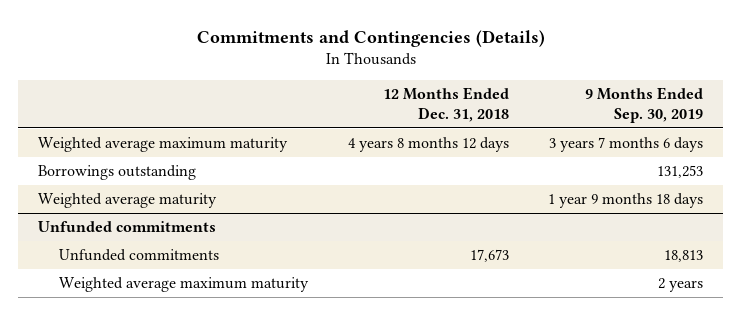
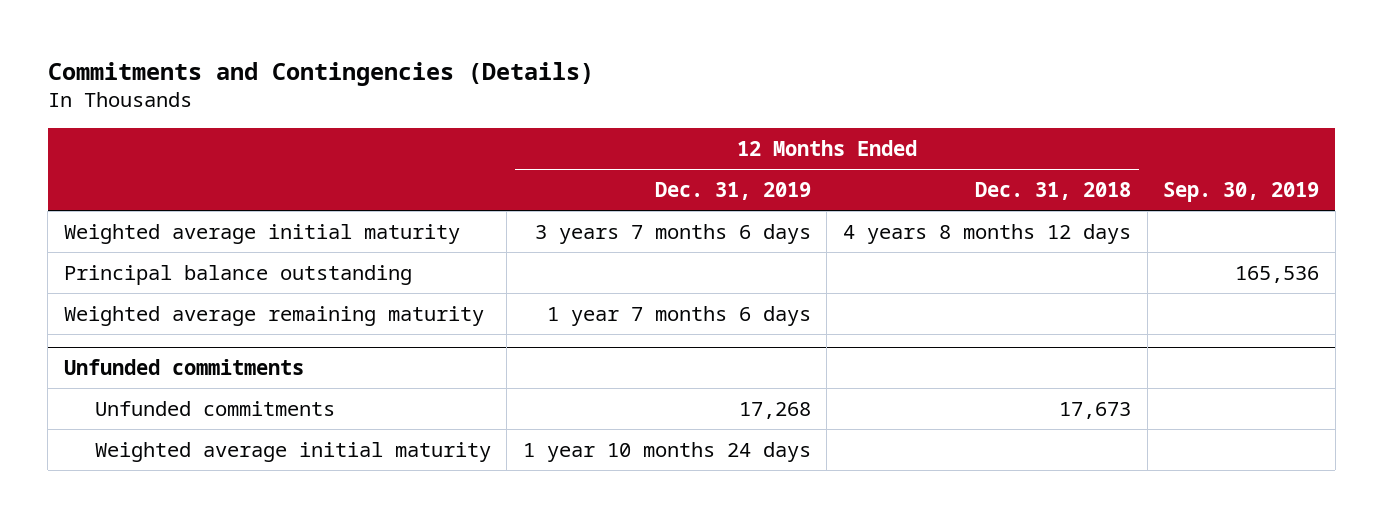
- | 12 Months Ended Dec. 31, 2018 | 9 Months Ended Sep. 30, 2019
+ | 12 Months Ended Dec. 31, 2019 | 12 Months Ended Dec. 31, 2018 | Sep. 30, 2019
- Weighted average maximum maturity | 4 years 8 months 12 days | 3 years 7 months 6 days
- Borrowings outstanding | | 131,253
- Weighted average maturity | | 1 year 9 months 18 days
+ Weighted average initial maturity | 3 years 7 months 6 days | 4 years 8 months 12 days |
+ Principal balance outstanding | | | 165,536
+ Weighted average remaining maturity | 1 year 7 months 6 days | |
@ Unfunded commitments
- Weighted average maximum maturity | | 2 years
+ Weighted average initial maturity | 1 year 10 months 24 days | |

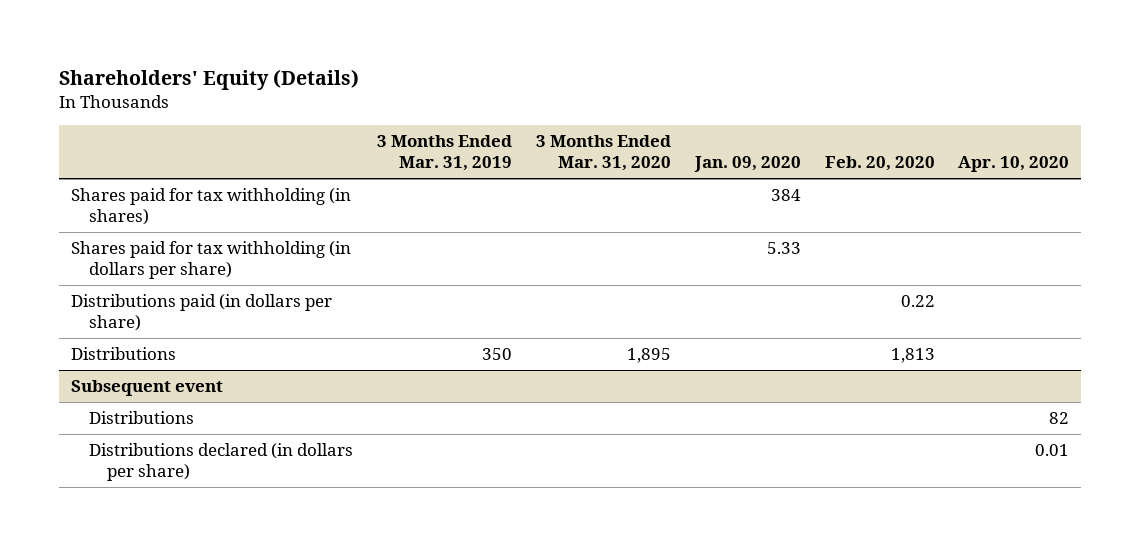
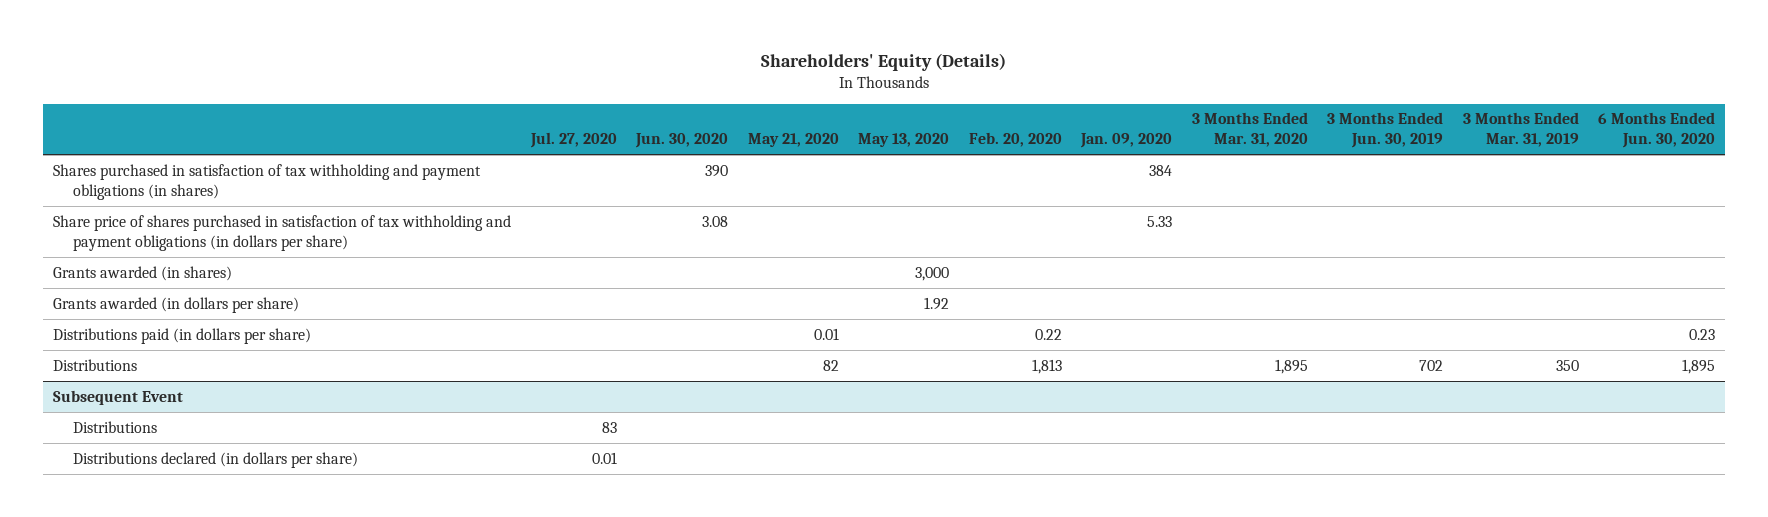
- | 3 Months Ended Mar. 31, 2019 | 3 Months Ended Mar. 31, 2020 | Jan. 09, 2020 | Feb. 20, 2020 | Apr. 10, 2020
+ | Jul. 27, 2020 | Jun. 30, 2020 | May 21, 2020 | May 13, 2020 | Feb. 20, 2020 | Jan. 09, 2020 | 3 Months Ended Mar. 31, 2020 | 3 Months Ended Jun. 30, 2019 | 3 Months Ended Mar. 31, 2019 | 6 Months Ended Jun. 30, 2020
- Shares paid for tax withholding (in shares) | | | 384 | |
- Shares paid for tax withholding (in dollars per share) | | | 5.33 | |
+ Shares purchased in satisfaction of tax withholding and payment obligations (in shares) | | 390 | | | | 384 | | | |
+ Share price of shares purchased in satisfaction of tax withholding and payment obligations (in dollars per share) | | 3.08 | | | | 5.33 | | | |
+ Grants awarded (in shares) | | | | 3,000 | | | | | |
+ Grants awarded (in dollars per share) | | | | 1.92 | | | | | |
- Subsequent event
+ Subsequent Event

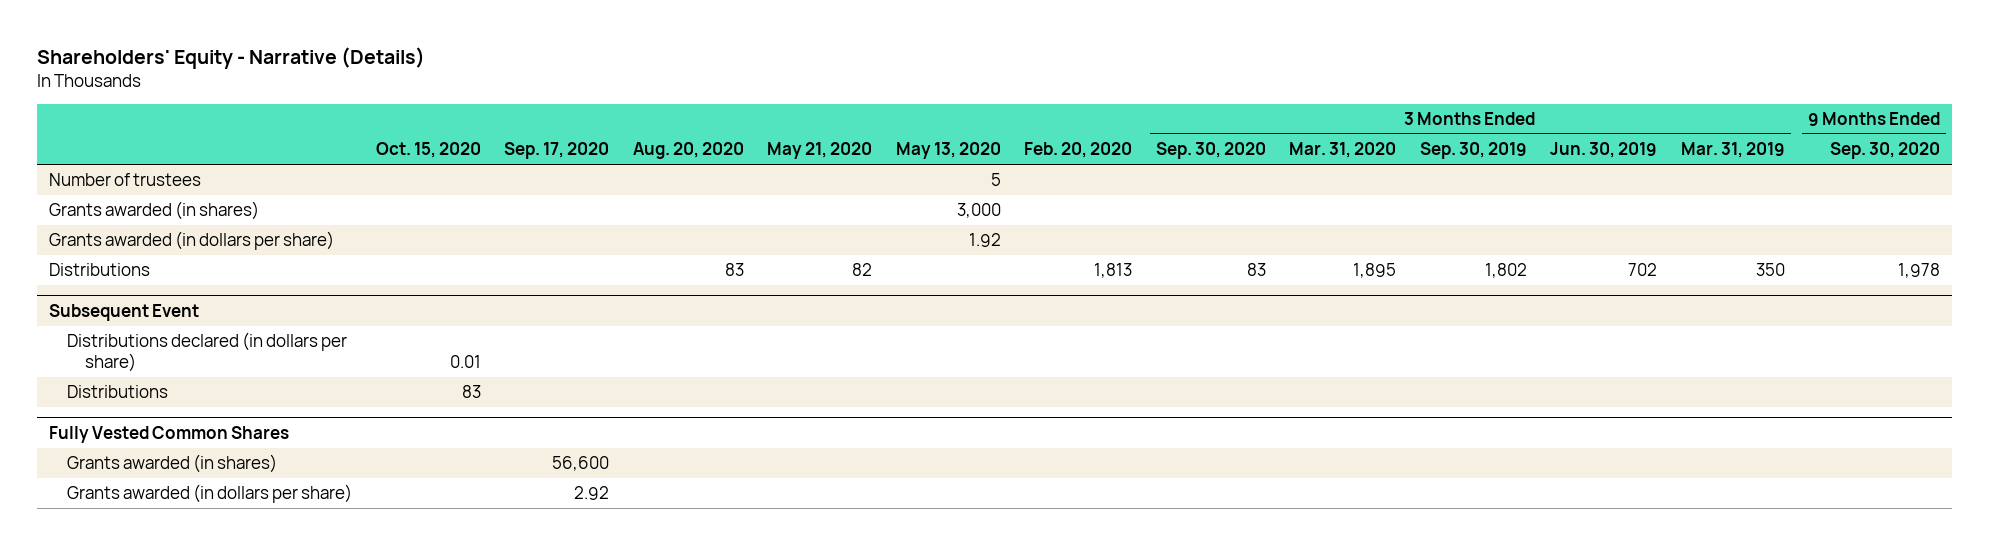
- Shareholders' Equity (Details)
+ Shareholders' Equity - Narrative (Details)
- | Jul. 27, 2020 | Jun. 30, 2020 | May 21, 2020 | May 13, 2020 | Feb. 20, 2020 | Jan. 09, 2020 | 3 Months Ended Mar. 31, 2020 | 3 Months Ended Jun. 30, 2019 | 3 Months Ended Mar. 31, 2019 | 6 Months Ended Jun. 30, 2020
+ | Oct. 15, 2020 | Sep. 17, 2020 | Aug. 20, 2020 | May 21, 2020 | May 13, 2020 | Feb. 20, 2020 | 3 Months Ended Sep. 30, 2020 | 3 Months Ended Mar. 31, 2020 | 3 Months Ended Sep. 30, 2019 | 3 Months Ended Jun. 30, 2019 | 3 Months Ended Mar. 31, 2019 | 9 Months Ended Sep. 30, 2020
- Shares purchased in satisfaction of tax withholding and payment obligations (in shares) | | 390 | | | | 384 | | | |
- Share price of shares purchased in satisfaction of tax withholding and payment obligations (in dollars per share) | | 3.08 | | | | 5.33 | | | |
+ Number of trustees | | | | | 5 | | | | | | |
- Distributions paid (in dollars per share) | | | 0.01 | | 0.22 | | | | | 0.23
@ Subsequent Event
moved down: Distributions | 83 | | | | | | | | | | |
+ Fully Vested Common Shares
+ Grants awarded (in shares) | | 56,600 | | | | | | | | | |
+ Grants awarded (in dollars per share) | | 2.92 | | | | | | | | | |

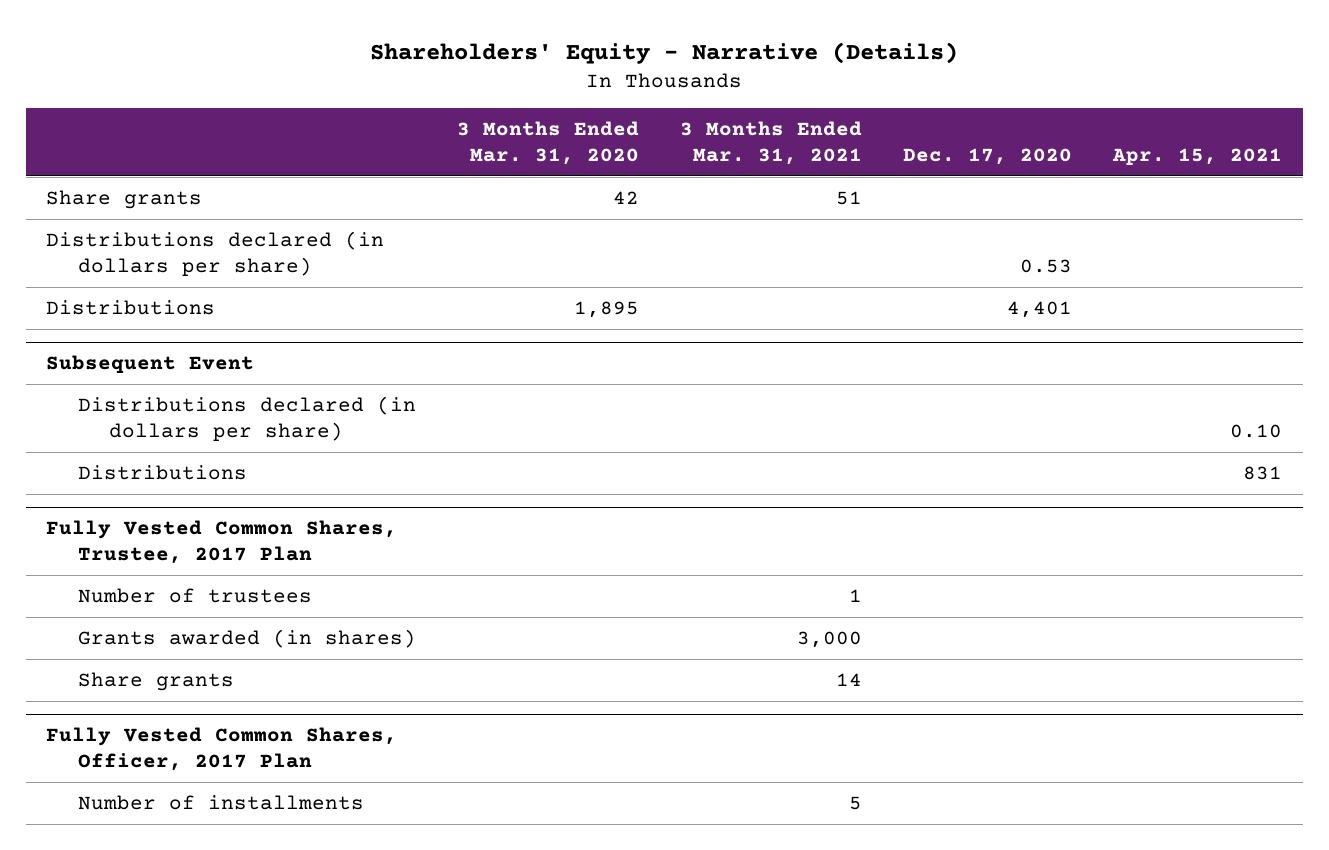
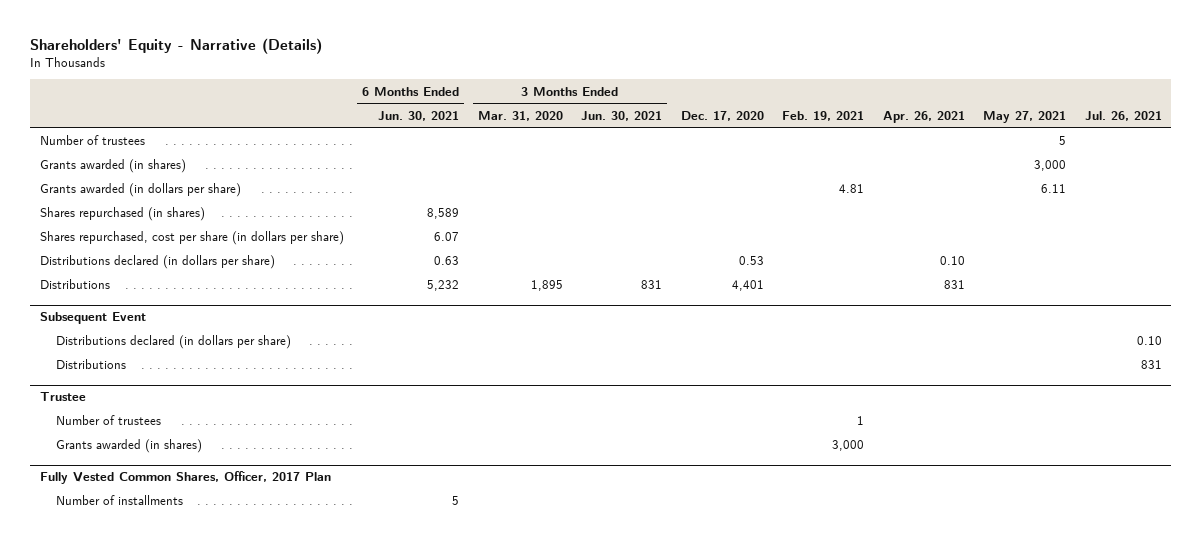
- | 3 Months Ended Mar. 31, 2020 | 3 Months Ended Mar. 31, 2021 | Dec. 17, 2020 | Apr. 15, 2021
+ | 6 Months Ended Jun. 30, 2021 | 3 Months Ended Mar. 31, 2020 | 3 Months Ended Jun. 30, 2021 | Dec. 17, 2020 | Feb. 19, 2021 | Apr. 26, 2021 | May 27, 2021 | Jul. 26, 2021
- Share grants | 42 | 51 | |
+ Number of trustees | | | | | | | 5 |
+ Grants awarded (in shares) | | | | | | | 3,000 |
+ Grants awarded (in dollars per share) | | | | | 4.81 | | 6.11 |
+ Shares repurchased (in shares) | 8,589 | | | | | | |
+ Shares repurchased, cost per share (in dollars per share) | 6.07 | | | | | | |
- Fully Vested Common Shares, Trustee, 2017 Plan
+ Trustee
- Share grants | | 14 | |

